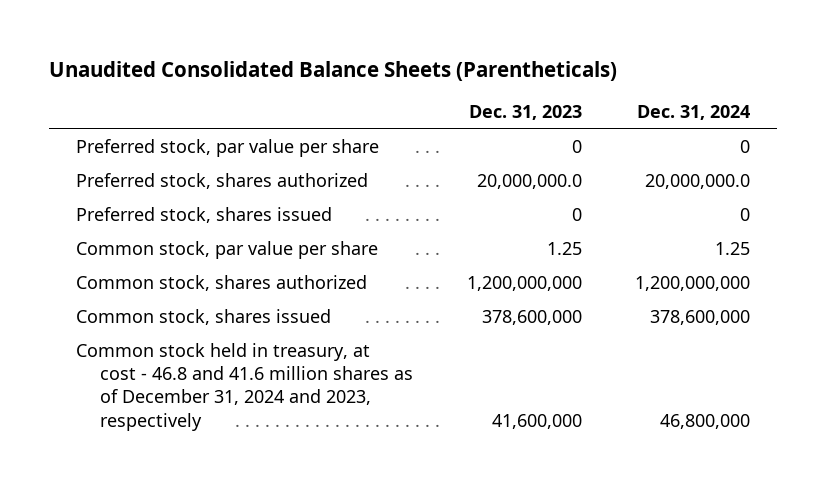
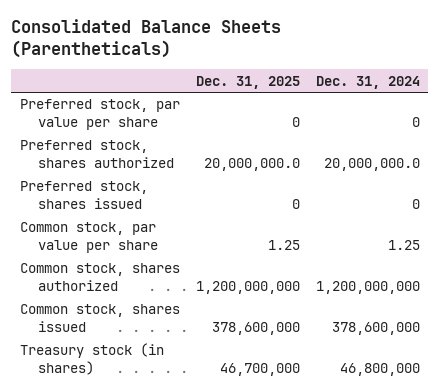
- Unaudited Consolidated Balance Sheets (Parentheticals)
+ Consolidated Balance Sheets (Parentheticals)
- | Dec. 31, 2023 | Dec. 31, 2024
+ | Dec. 31, 2025 | Dec. 31, 2024
- Common stock held in treasury, at cost - 46.8 and 41.6 million shares as of December 31, 2024 and 2023, respectively | 41,600,000 | 46,800,000
+ Treasury stock (in shares) | 46,700,000 | 46,800,000

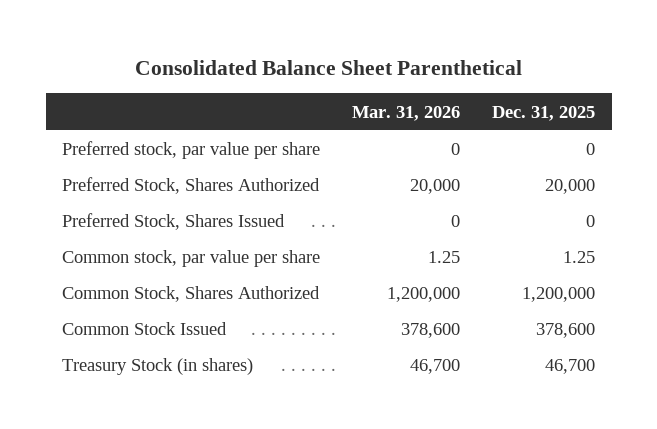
- Consolidated Balance Sheets (Parentheticals)
+ Consolidated Balance Sheet Parenthetical
- | Dec. 31, 2025 | Dec. 31, 2024
+ | Mar. 31, 2026 | Dec. 31, 2025
- Preferred stock, shares authorized | 20,000,000.0 | 20,000,000.0
- Preferred stock, shares issued | 0 | 0
+ Preferred Stock, Shares Authorized | 20,000 | 20,000
+ Preferred Stock, Shares Issued | 0 | 0
- Common stock, shares authorized | 1,200,000,000 | 1,200,000,000
- Common stock, shares issued | 378,600,000 | 378,600,000
- Treasury stock (in shares) | 46,700,000 | 46,800,000
+ Common Stock, Shares Authorized | 1,200,000 | 1,200,000
+ Common Stock Issued | 378,600 | 378,600
+ Treasury Stock (in shares) | 46,700 | 46,700

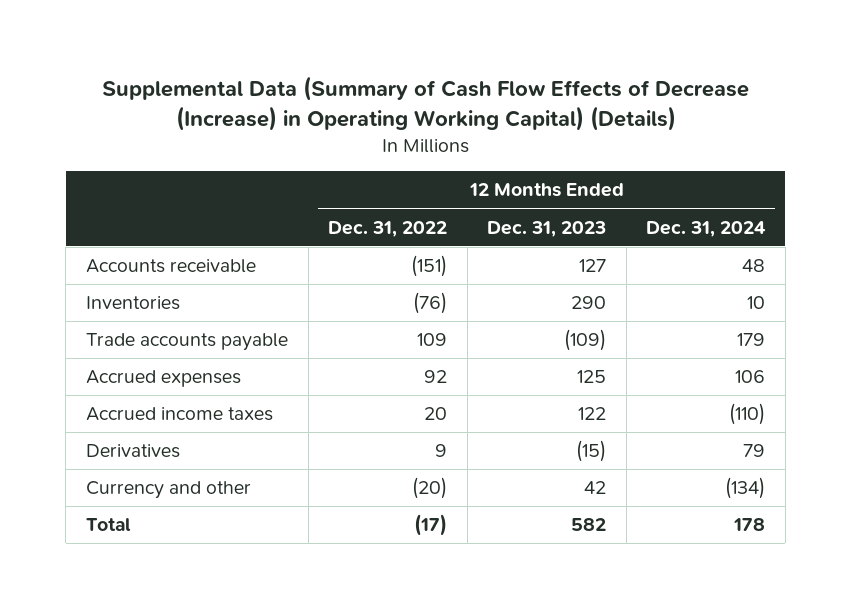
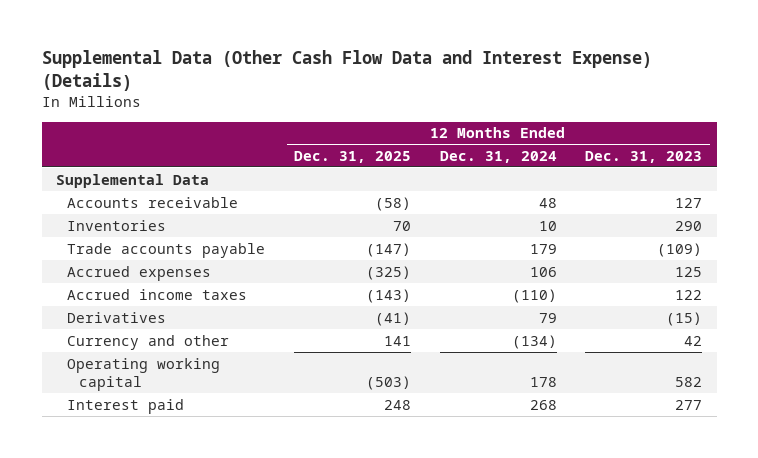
- Supplemental Data (Summary of Cash Flow Effects of Decrease (Increase) in Operating Working Capital) (Details)
+ Supplemental Data (Other Cash Flow Data and Interest Expense) (Details)
- | 12 Months Ended Dec. 31, 2022 | 12 Months Ended Dec. 31, 2023 | 12 Months Ended Dec. 31, 2024
+ | 12 Months Ended Dec. 31, 2025 | 12 Months Ended Dec. 31, 2024 | 12 Months Ended Dec. 31, 2023
+ Supplemental Data
- Total | (17) | 582 | 178
+ Operating working capital | (503) | 178 | 582
+ Interest paid | 248 | 268 | 277

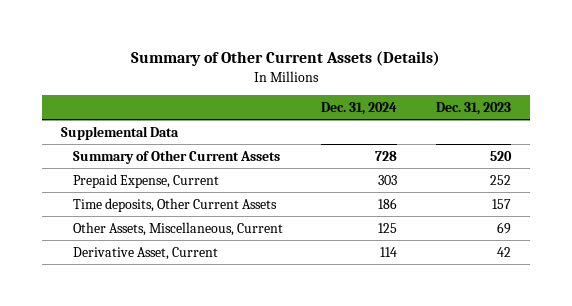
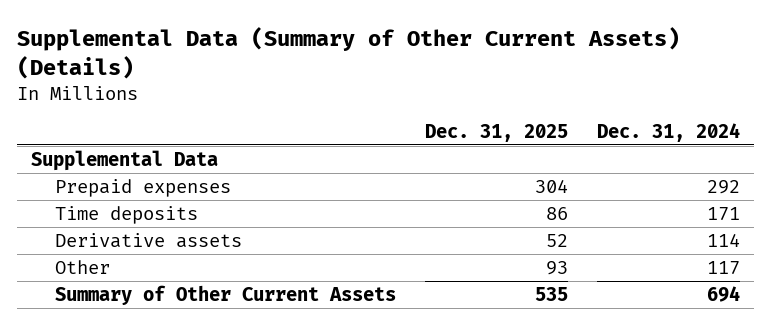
- Summary of Other Current Assets (Details)
+ Supplemental Data (Summary of Other Current Assets) (Details)
- | Dec. 31, 2024 | Dec. 31, 2023
+ | Dec. 31, 2025 | Dec. 31, 2024
- Summary of Other Current Assets | 728 | 520
- Prepaid Expense, Current | 303 | 252
- Time deposits, Other Current Assets | 186 | 157
- Other Assets, Miscellaneous, Current | 125 | 69
- Derivative Asset, Current | 114 | 42
+ Prepaid expenses | 304 | 292
+ Time deposits | 86 | 171
+ Derivative assets | 52 | 114
+ Other | 93 | 117
+ Summary of Other Current Assets | 535 | 694

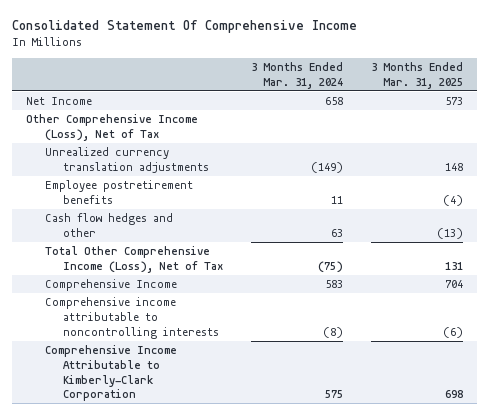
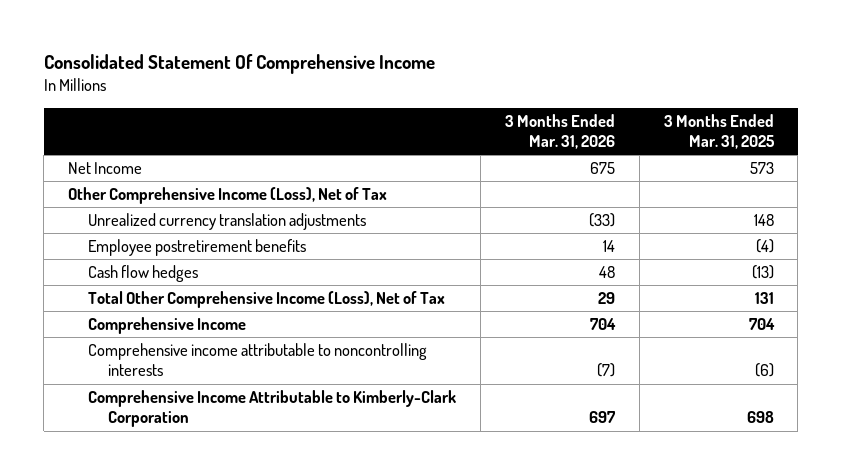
- | 3 Months Ended Mar. 31, 2024 | 3 Months Ended Mar. 31, 2025
+ | 3 Months Ended Mar. 31, 2026 | 3 Months Ended Mar. 31, 2025
- Cash flow hedges and other | 63 | (13)
+ Cash flow hedges | 48 | (13)

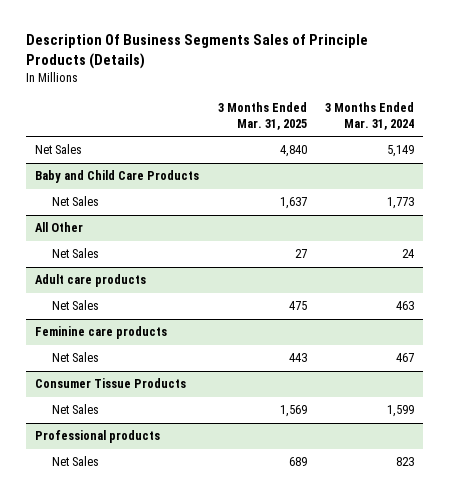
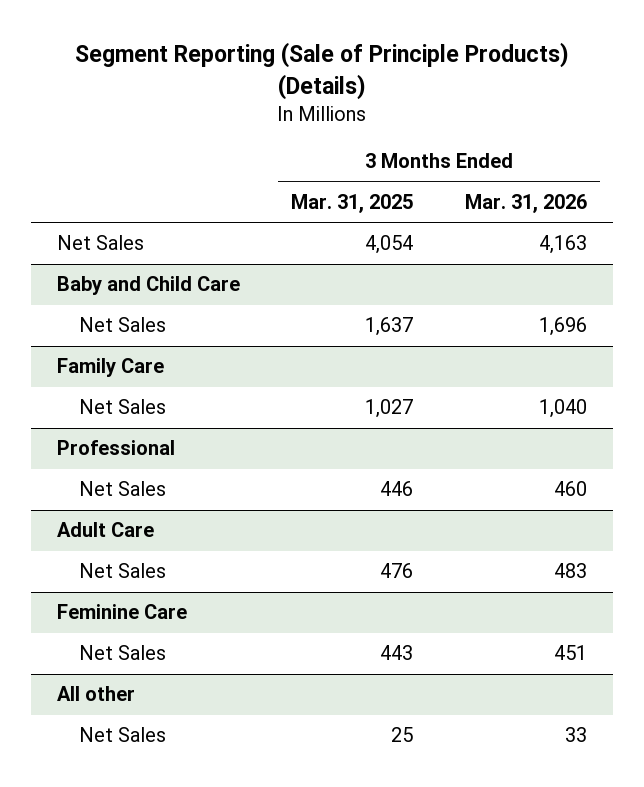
- Description Of Business Segments Sales of Principle Products (Details)
+ Segment Reporting (Sale of Principle Products) (Details)
- | 3 Months Ended Mar. 31, 2025 | 3 Months Ended Mar. 31, 2024
+ | 3 Months Ended Mar. 31, 2025 | 3 Months Ended Mar. 31, 2026
- Net Sales | 4,840 | 5,149
- Baby and Child Care Products
+ Net Sales | 4,054 | 4,163
+ Baby and Child Care
- All Other
- Net Sales | 27 | 24
- Adult care products
- Net Sales | 475 | 463
- Feminine care products
+ Family Care
+ Net Sales | 1,027 | 1,040
+ Professional
+ Net Sales | 446 | 460
+ Adult Care
+ Net Sales | 476 | 483
+ Feminine Care
- Consumer Tissue Products
- Net Sales | 1,569 | 1,599
- Professional products
- Net Sales | 689 | 823
+ All other
+ Net Sales | 25 | 33

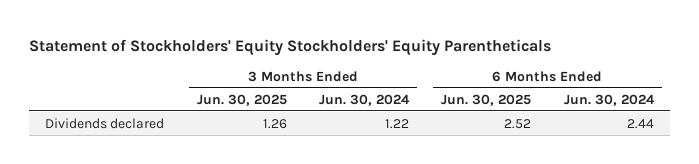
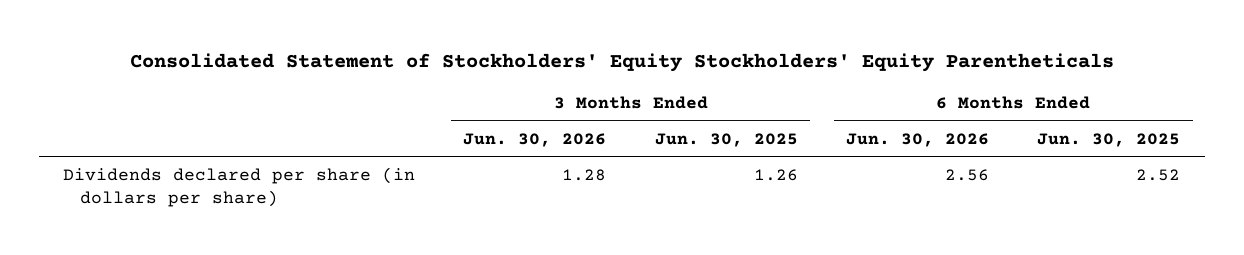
- Statement of Stockholders' Equity Stockholders' Equity Parentheticals
+ Consolidated Statement of Stockholders' Equity Stockholders' Equity Parentheticals
- | 3 Months Ended Jun. 30, 2025 | 3 Months Ended Jun. 30, 2024 | 6 Months Ended Jun. 30, 2025 | 6 Months Ended Jun. 30, 2024
+ | 3 Months Ended Jun. 30, 2026 | 3 Months Ended Jun. 30, 2025 | 6 Months Ended Jun. 30, 2026 | 6 Months Ended Jun. 30, 2025
- Dividends declared | 1.26 | 1.22 | 2.52 | 2.44
+ Dividends declared per share (in dollars per share) | 1.28 | 1.26 | 2.56 | 2.52

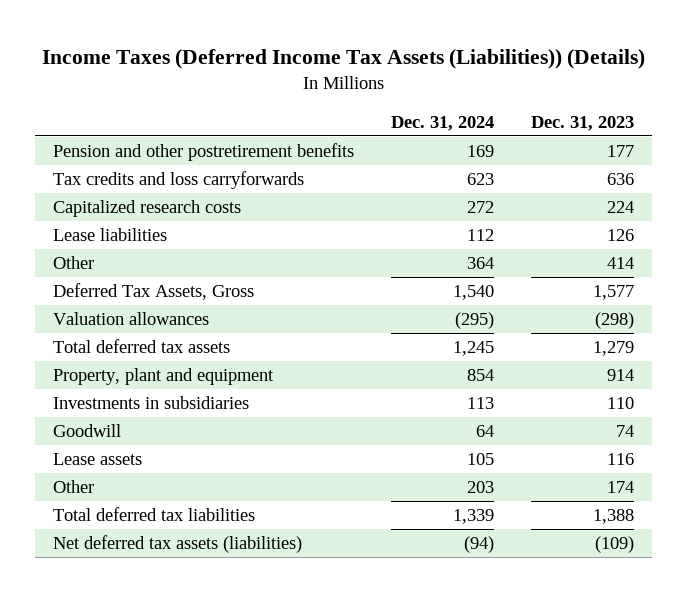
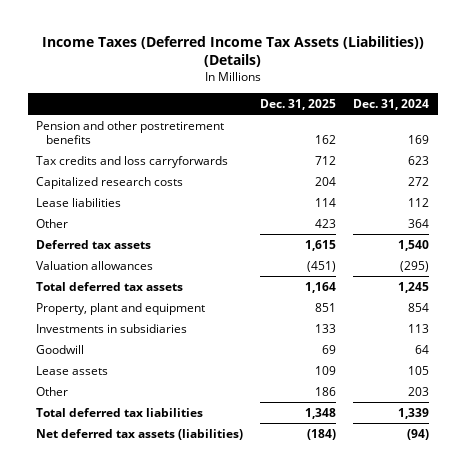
- | Dec. 31, 2024 | Dec. 31, 2023
+ | Dec. 31, 2025 | Dec. 31, 2024
- Deferred Tax Assets, Gross | 1,540 | 1,577
+ Deferred tax assets | 1,615 | 1,540

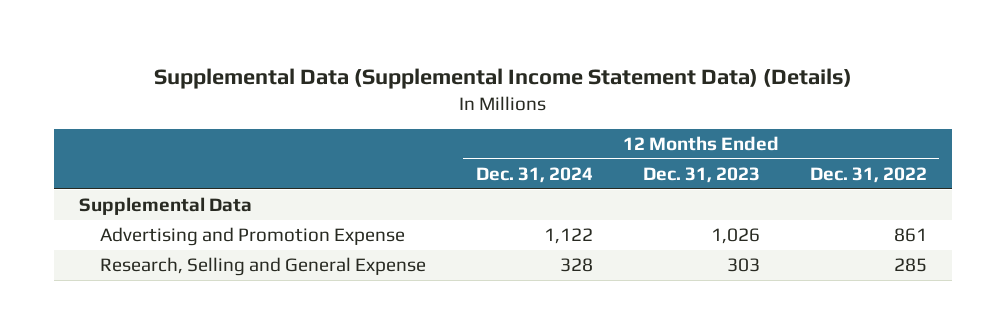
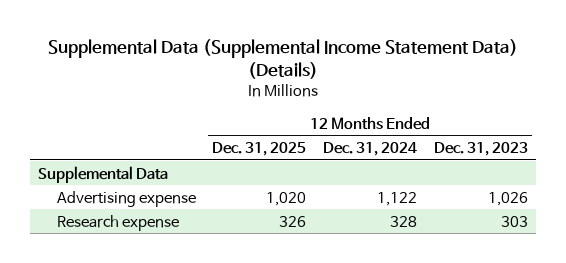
- | 12 Months Ended Dec. 31, 2024 | 12 Months Ended Dec. 31, 2023 | 12 Months Ended Dec. 31, 2022
+ | 12 Months Ended Dec. 31, 2025 | 12 Months Ended Dec. 31, 2024 | 12 Months Ended Dec. 31, 2023
- Advertising and Promotion Expense | 1,122 | 1,026 | 861
- Research, Selling and General Expense | 328 | 303 | 285
+ Advertising expense | 1,020 | 1,122 | 1,026
+ Research expense | 326 | 328 | 303

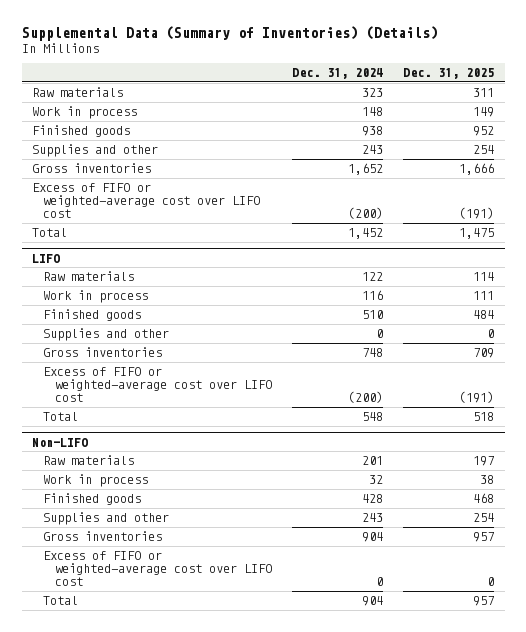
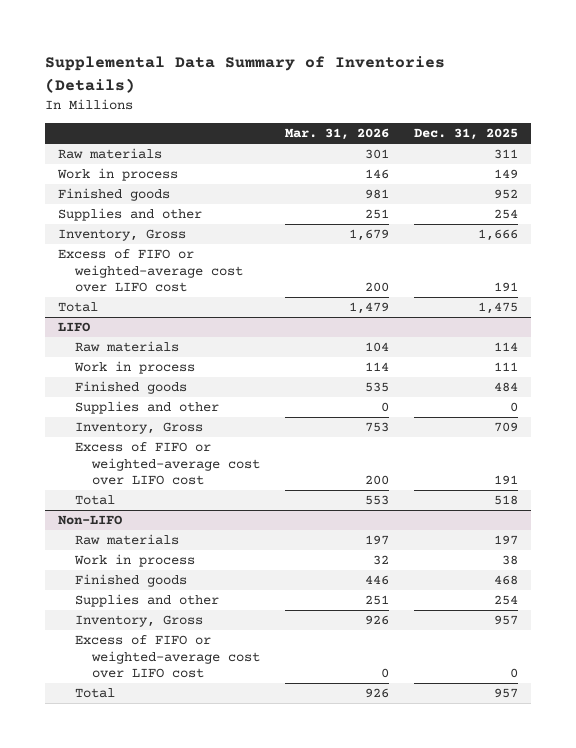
- Supplemental Data (Summary of Inventories) (Details)
+ Supplemental Data Summary of Inventories (Details)
- | Dec. 31, 2024 | Dec. 31, 2025
+ | Mar. 31, 2026 | Dec. 31, 2025
- Gross inventories | 1,652 | 1,666
- Excess of FIFO or weighted-average cost over LIFO cost | (200) | (191)
+ Inventory, Gross | 1,679 | 1,666
+ Excess of FIFO or weighted-average cost over LIFO cost | 200 | 191
@ LIFO
- Gross inventories | 748 | 709
- Excess of FIFO or weighted-average cost over LIFO cost | (200) | (191)
+ Inventory, Gross | 753 | 709
+ Excess of FIFO or weighted-average cost over LIFO cost | 200 | 191
@ Non-LIFO
- Gross inventories | 904 | 957
+ Inventory, Gross | 926 | 957

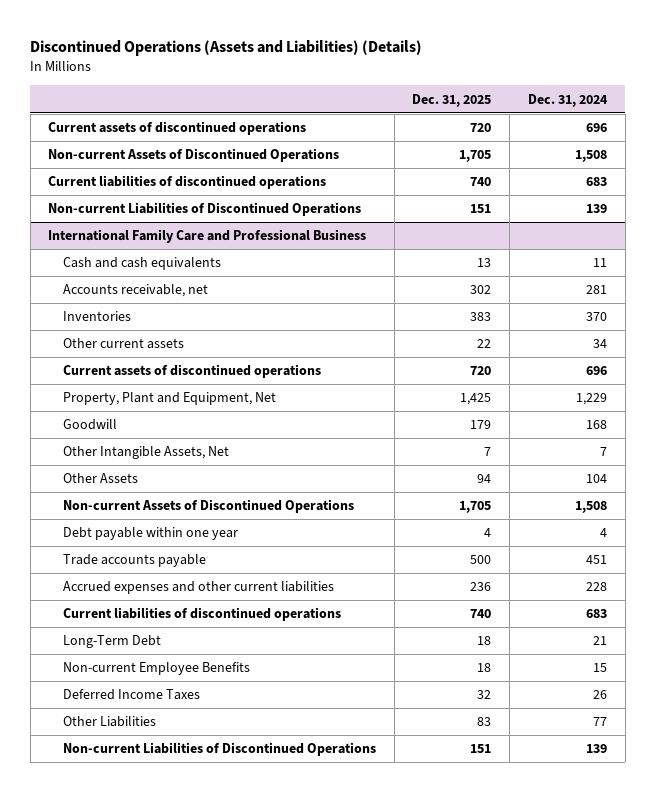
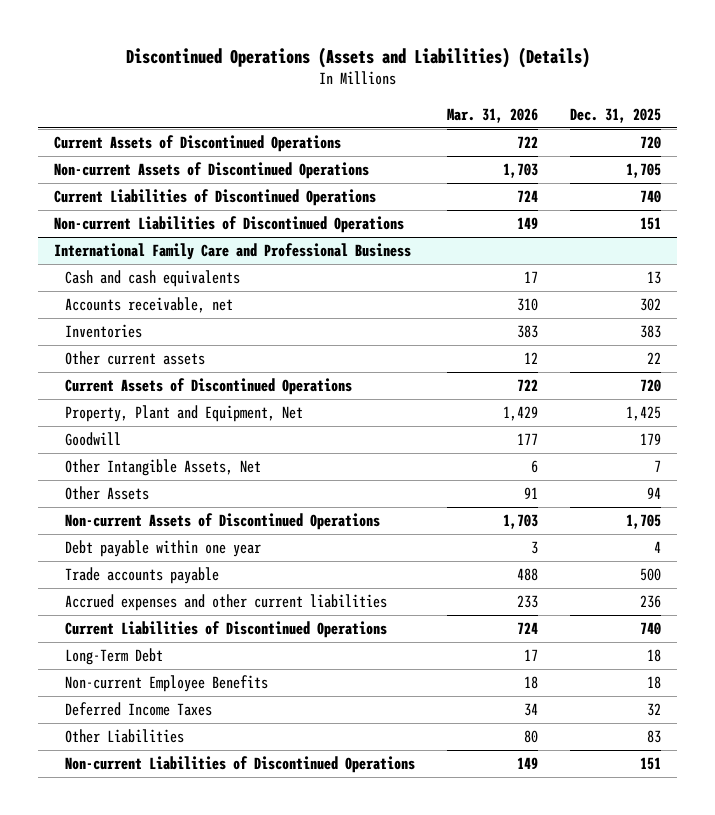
- | Dec. 31, 2025 | Dec. 31, 2024
+ | Mar. 31, 2026 | Dec. 31, 2025
- Current assets of discontinued operations | 720 | 696
+ Current Assets of Discontinued Operations | 722 | 720
- Current liabilities of discontinued operations | 740 | 683
+ Current Liabilities of Discontinued Operations | 724 | 740
@ International Family Care and Professional Business
- Current assets of discontinued operations | 720 | 696
+ Current Assets of Discontinued Operations | 722 | 720
- Current liabilities of discontinued operations | 740 | 683
+ Current Liabilities of Discontinued Operations | 724 | 740

